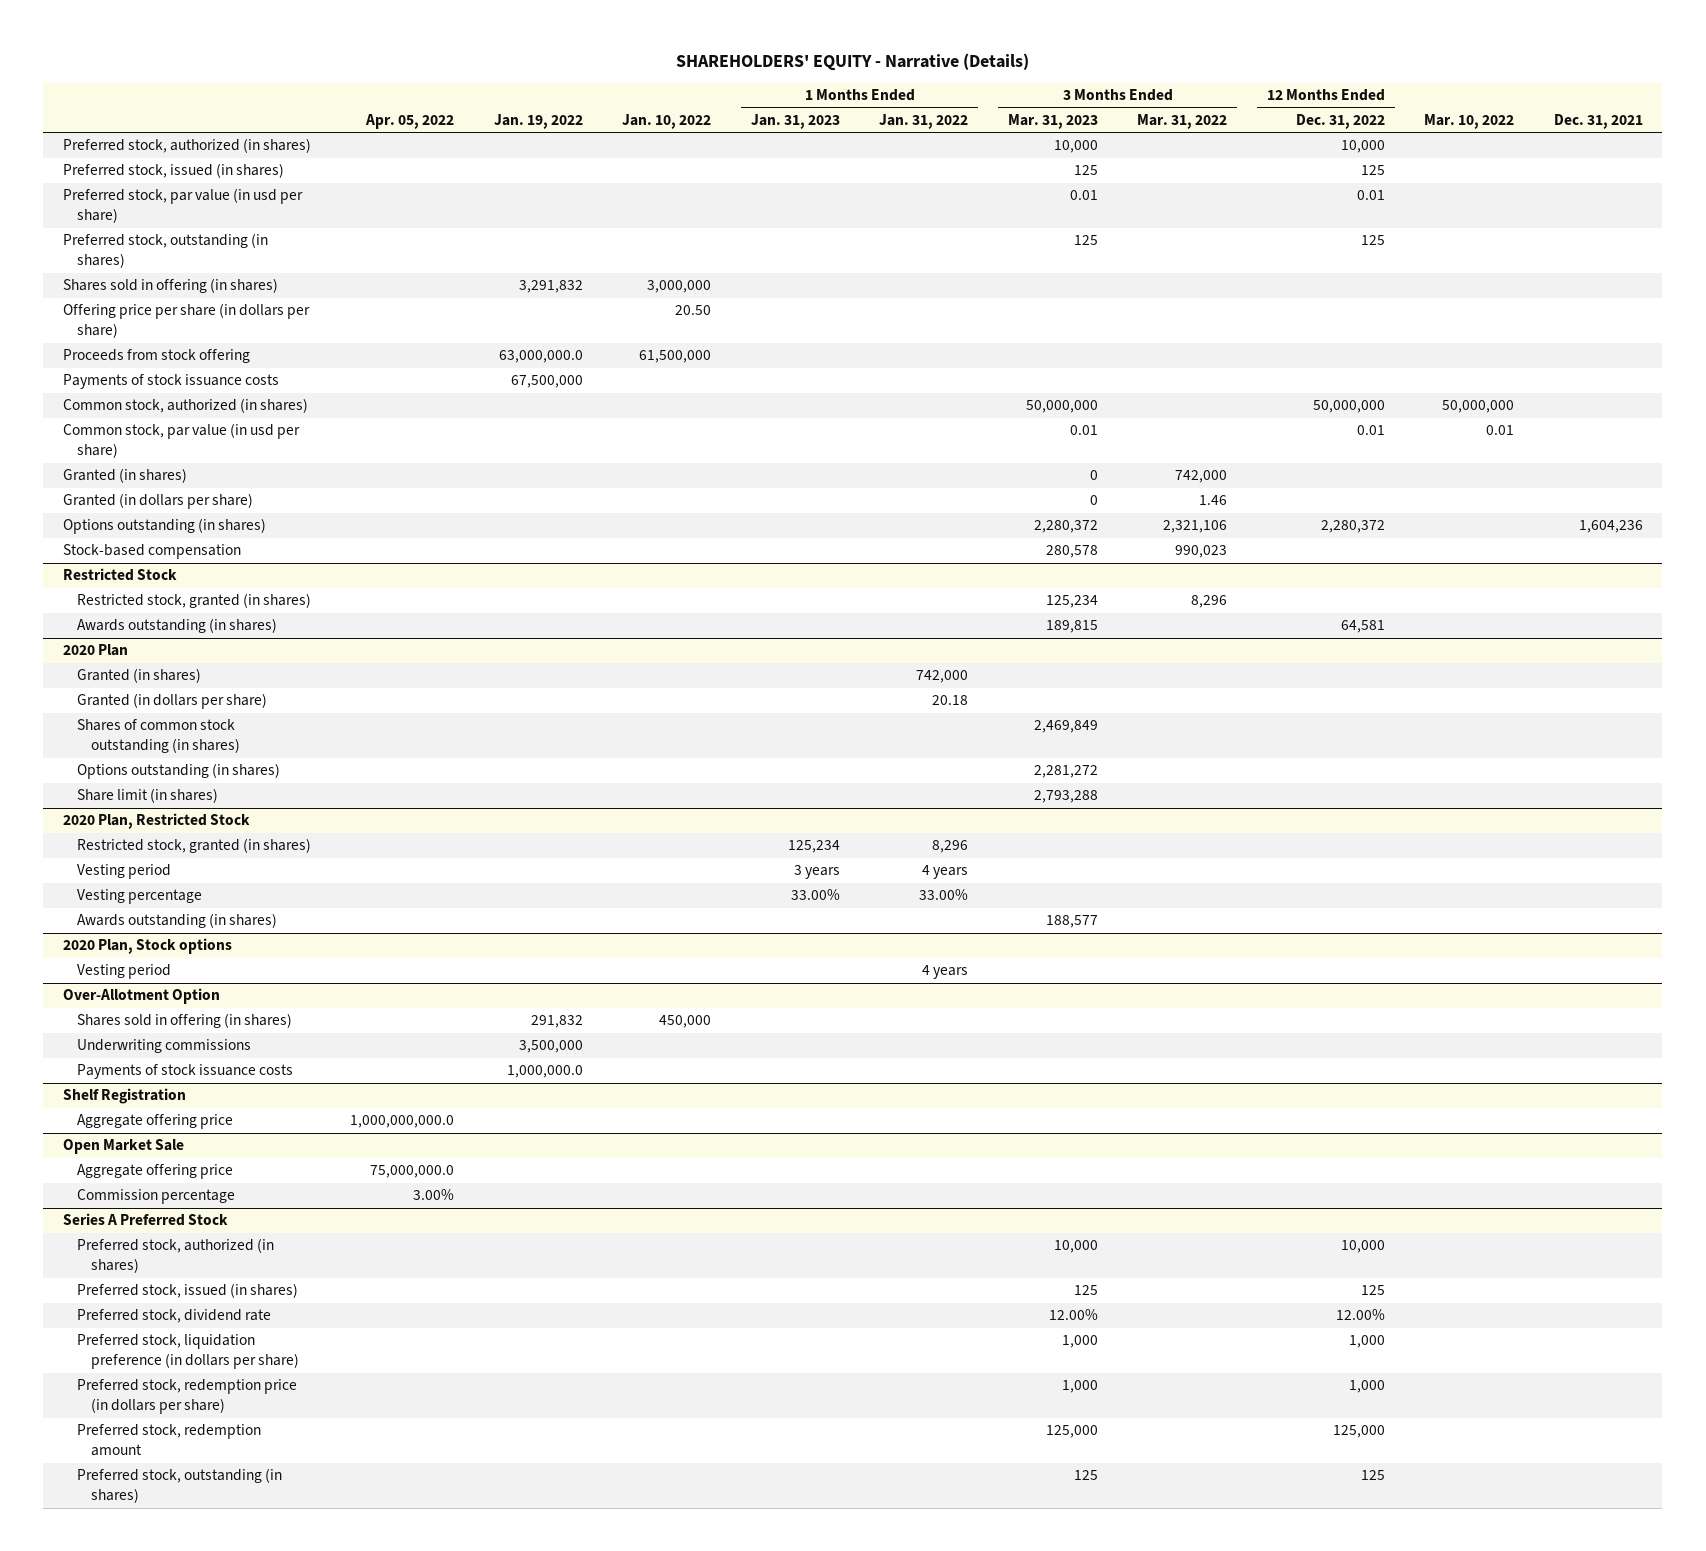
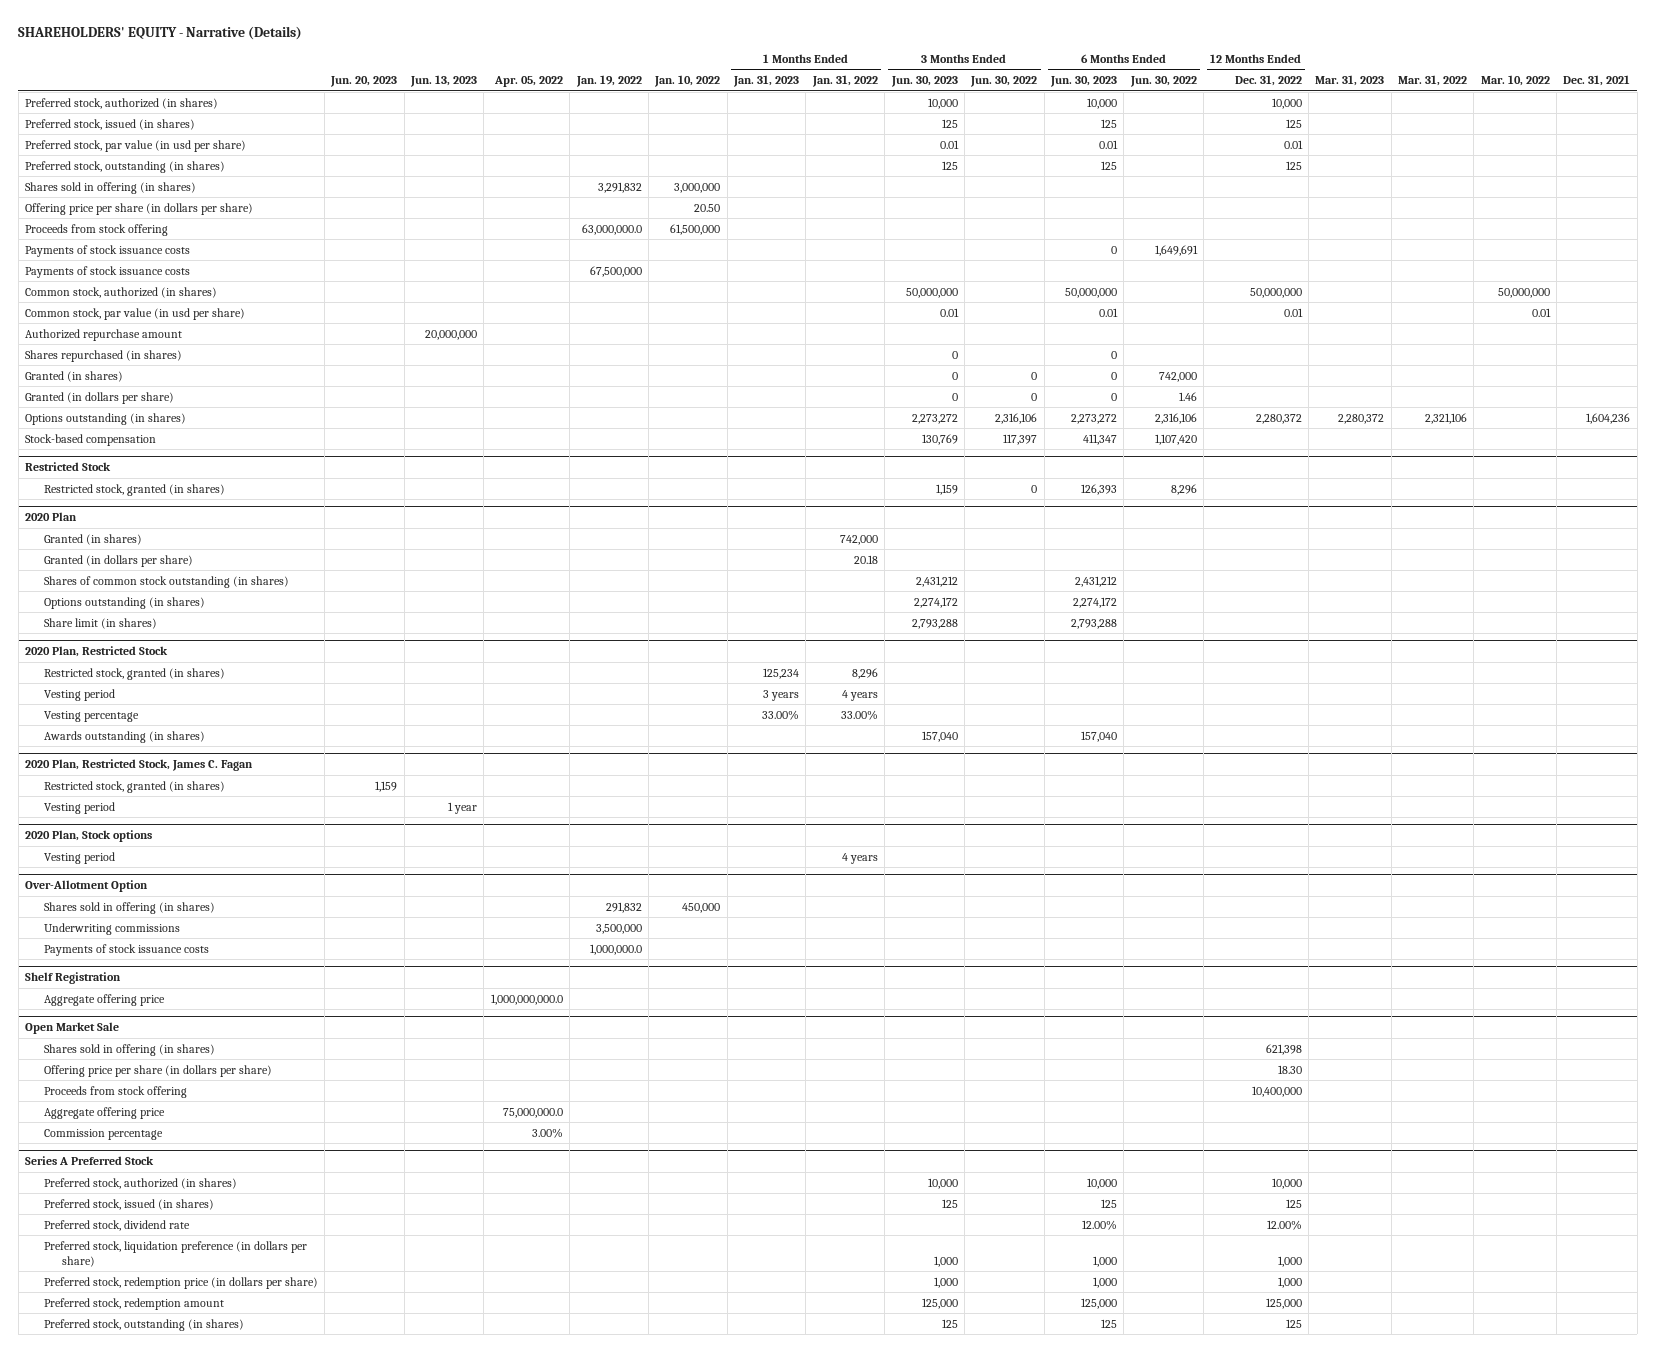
- | Apr. 05, 2022 | Jan. 19, 2022 | Jan. 10, 2022 | 1 Months Ended Jan. 31, 2023 | 1 Months Ended Jan. 31, 2022 | 3 Months Ended Mar. 31, 2023 | 3 Months Ended Mar. 31, 2022 | 12 Months Ended Dec. 31, 2022 | Mar. 10, 2022 | Dec. 31, 2021
+ | Jun. 20, 2023 | Jun. 13, 2023 | Apr. 05, 2022 | Jan. 19, 2022 | Jan. 10, 2022 | 1 Months Ended Jan. 31, 2023 | 1 Months Ended Jan. 31, 2022 | 3 Months Ended Jun. 30, 2023 | 3 Months Ended Jun. 30, 2022 | 6 Months Ended Jun. 30, 2023 | 6 Months Ended Jun. 30, 2022 | 12 Months Ended Dec. 31, 2022 | Mar. 31, 2023 | Mar. 31, 2022 | Mar. 10, 2022 | Dec. 31, 2021
+ Payments of stock issuance costs | | | | | | | | | | 0 | 1,649,691 | | | | |
+ Authorized repurchase amount | | 20,000,000 | | | | | | | | | | | | | |
+ Shares repurchased (in shares) | | | | | | | | 0 | | 0 | | | | | |
@ Restricted Stock
- Awards outstanding (in shares) | | | | | | 189,815 | | 64,581 | |
+ 2020 Plan, Restricted Stock, James C. Fagan
+ Restricted stock, granted (in shares) | 1,159 | | | | | | | | | | | | | | |
+ Vesting period | | 1 year | | | | | | | | | | | | | |
@ Open Market Sale
+ Shares sold in offering (in shares) | | | | | | | | | | | | 621,398 | | | |
+ Offering price per share (in dollars per share) | | | | | | | | | | | | 18.30 | | | |
+ Proceeds from stock offering | | | | | | | | | | | | 10,400,000 | | | |

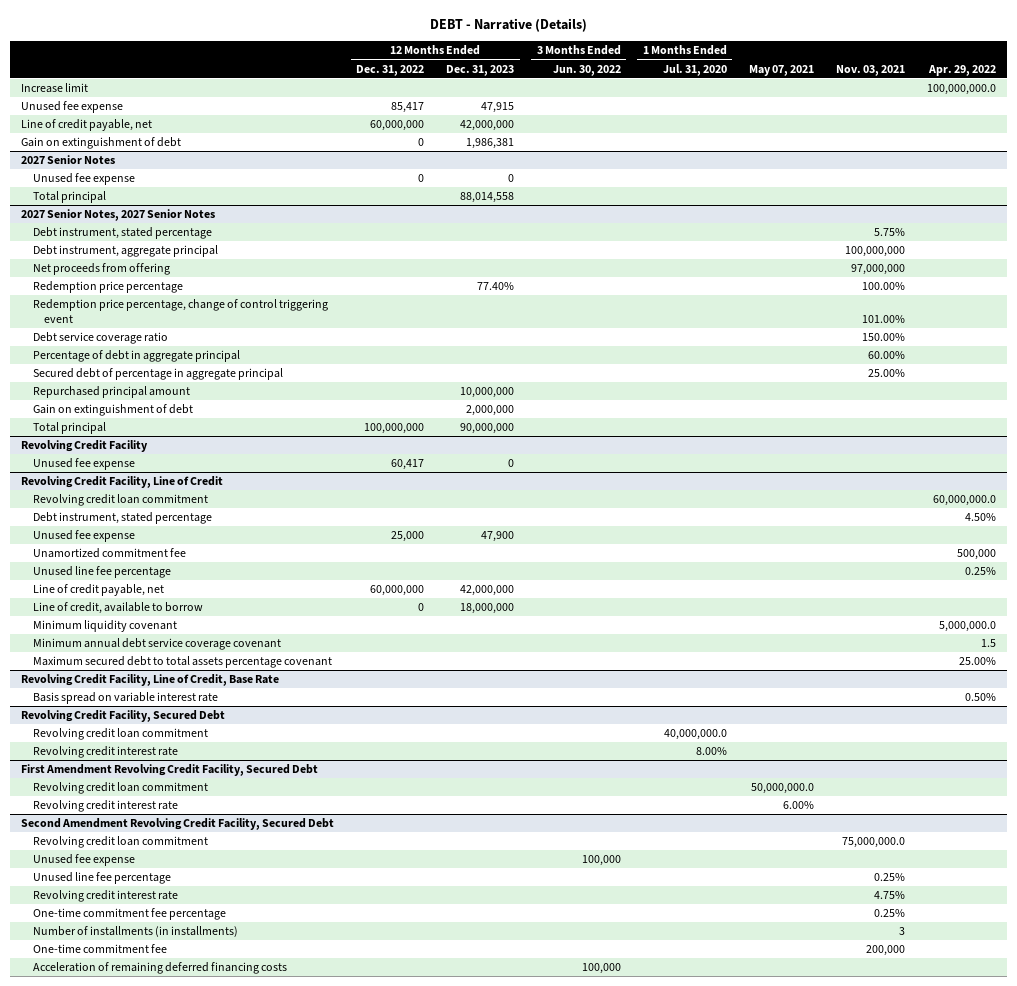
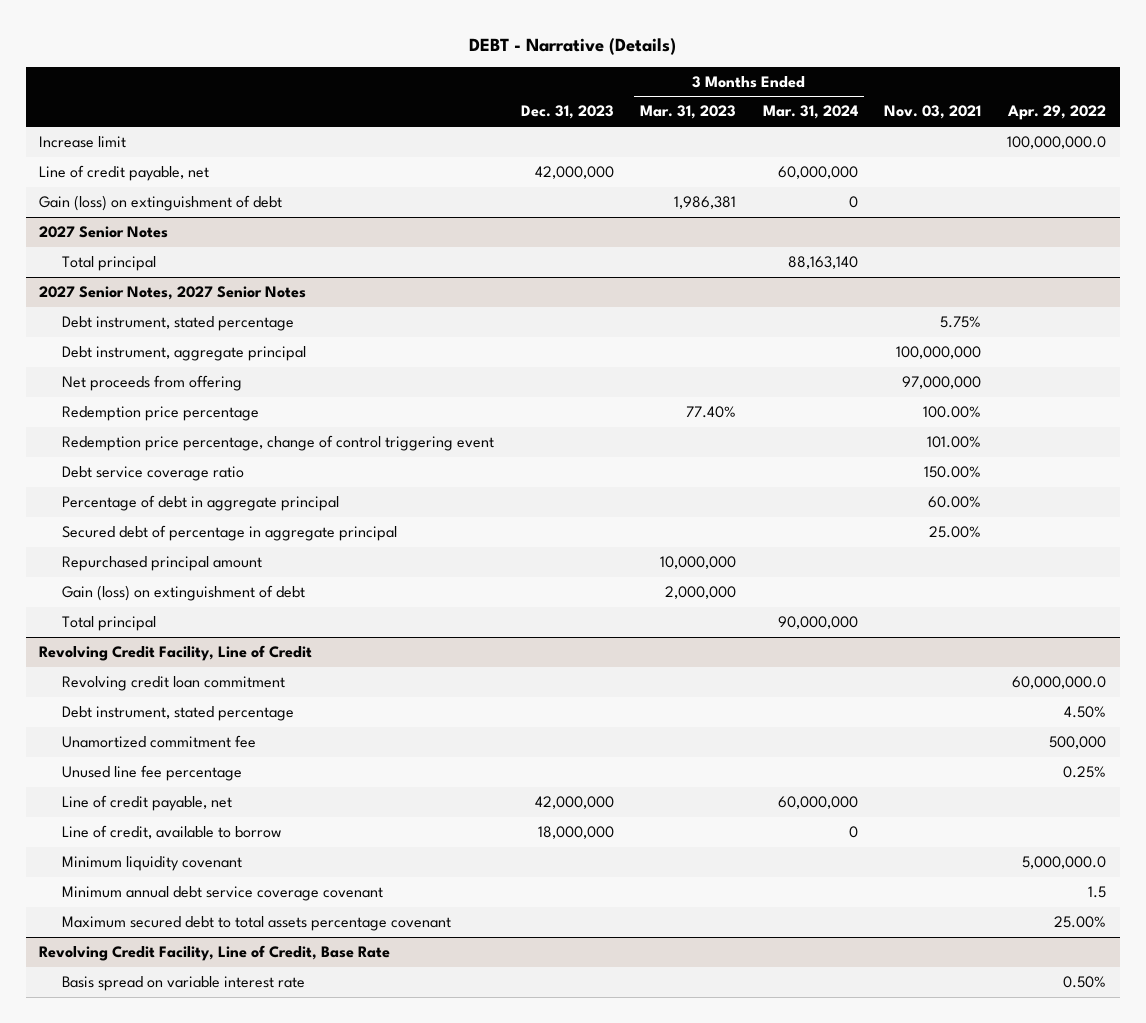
- | 12 Months Ended Dec. 31, 2022 | 12 Months Ended Dec. 31, 2023 | 3 Months Ended Jun. 30, 2022 | 1 Months Ended Jul. 31, 2020 | May 07, 2021 | Nov. 03, 2021 | Apr. 29, 2022
+ | Dec. 31, 2023 | 3 Months Ended Mar. 31, 2023 | 3 Months Ended Mar. 31, 2024 | Nov. 03, 2021 | Apr. 29, 2022
- Unused fee expense | 85,417 | 47,915 | | | | |
- Gain on extinguishment of debt | 0 | 1,986,381 | | | | |
+ Gain (loss) on extinguishment of debt | | 1,986,381 | 0 | |
@ 2027 Senior Notes
- Unused fee expense | 0 | 0 | | | | |
@ 2027 Senior Notes, 2027 Senior Notes
- Gain on extinguishment of debt | | 2,000,000 | | | | |
+ Gain (loss) on extinguishment of debt | | 2,000,000 | | |
- Revolving Credit Facility
- Unused fee expense | 60,417 | 0 | | | | |
@ Revolving Credit Facility, Line of Credit
- Unused fee expense | 25,000 | 47,900 | | | | |
- Revolving Credit Facility, Secured Debt
- Revolving credit loan commitment | | | | 40,000,000.0 | | |
- Revolving credit interest rate | | | | 8.00% | | |
- First Amendment Revolving Credit Facility, Secured Debt
- Revolving credit loan commitment | | | | | 50,000,000.0 | |
- Revolving credit interest rate | | | | | 6.00% | |
- Second Amendment Revolving Credit Facility, Secured Debt
- Revolving credit loan commitment | | | | | | 75,000,000.0 |
- Unused fee expense | | | 100,000 | | | |
- Unused line fee percentage | | | | | | 0.25% |
- Revolving credit interest rate | | | | | | 4.75% |
- One-time commitment fee percentage | | | | | | 0.25% |
- Number of installments (in installments) | | | | | | 3 |
- One-time commitment fee | | | | | | 200,000 |
- Acceleration of remaining deferred financing costs | | | 100,000 | | | |

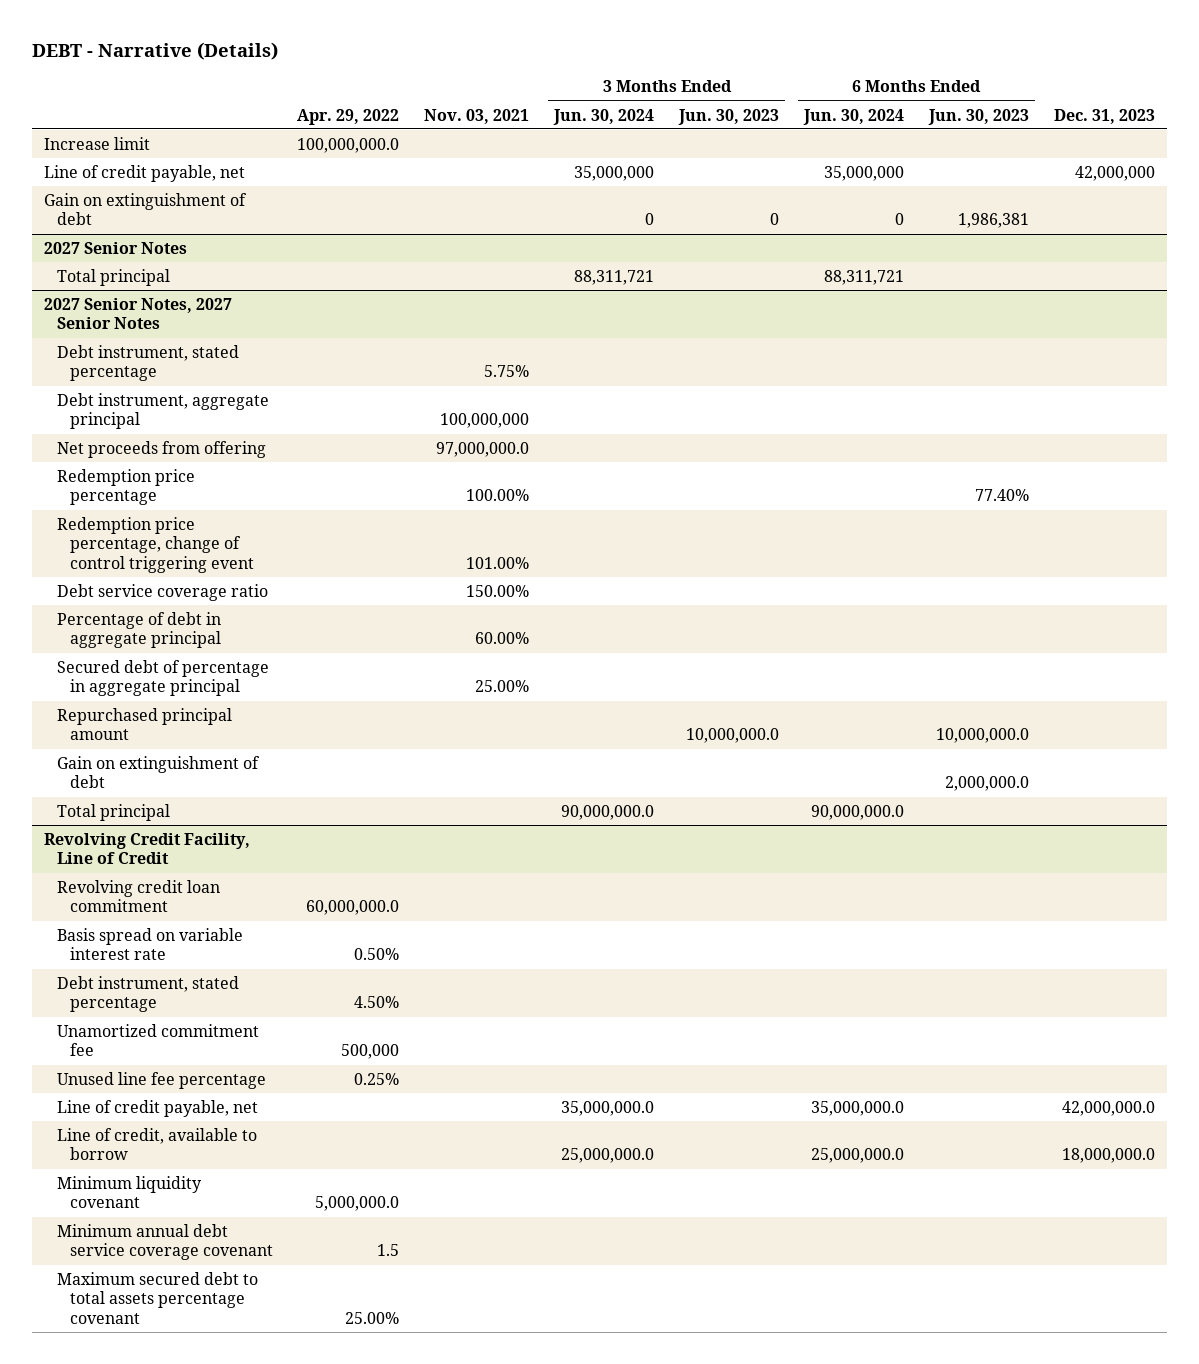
- | Dec. 31, 2023 | 3 Months Ended Mar. 31, 2023 | 3 Months Ended Mar. 31, 2024 | Nov. 03, 2021 | Apr. 29, 2022
+ | Apr. 29, 2022 | Nov. 03, 2021 | 3 Months Ended Jun. 30, 2024 | 3 Months Ended Jun. 30, 2023 | 6 Months Ended Jun. 30, 2024 | 6 Months Ended Jun. 30, 2023 | Dec. 31, 2023
- Gain (loss) on extinguishment of debt | | 1,986,381 | 0 | |
+ Gain on extinguishment of debt | | | 0 | 0 | 0 | 1,986,381 |
@ 2027 Senior Notes, 2027 Senior Notes
- Net proceeds from offering | | | | 97,000,000 |
+ Net proceeds from offering | | 97,000,000.0 | | | | |
- Gain (loss) on extinguishment of debt | | 2,000,000 | | |
+ Gain on extinguishment of debt | | | | | | 2,000,000.0 |
@ Revolving Credit Facility, Line of Credit
+ Basis spread on variable interest rate | 0.50% | | | | | |
- Line of credit payable, net | 42,000,000 | | 60,000,000 | |
- Line of credit, available to borrow | 18,000,000 | | 0 | |
+ Line of credit payable, net | | | 35,000,000.0 | | 35,000,000.0 | | 42,000,000.0
+ Line of credit, available to borrow | | | 25,000,000.0 | | 25,000,000.0 | | 18,000,000.0
- Revolving Credit Facility, Line of Credit, Base Rate
- Basis spread on variable interest rate | | | | | 0.50%

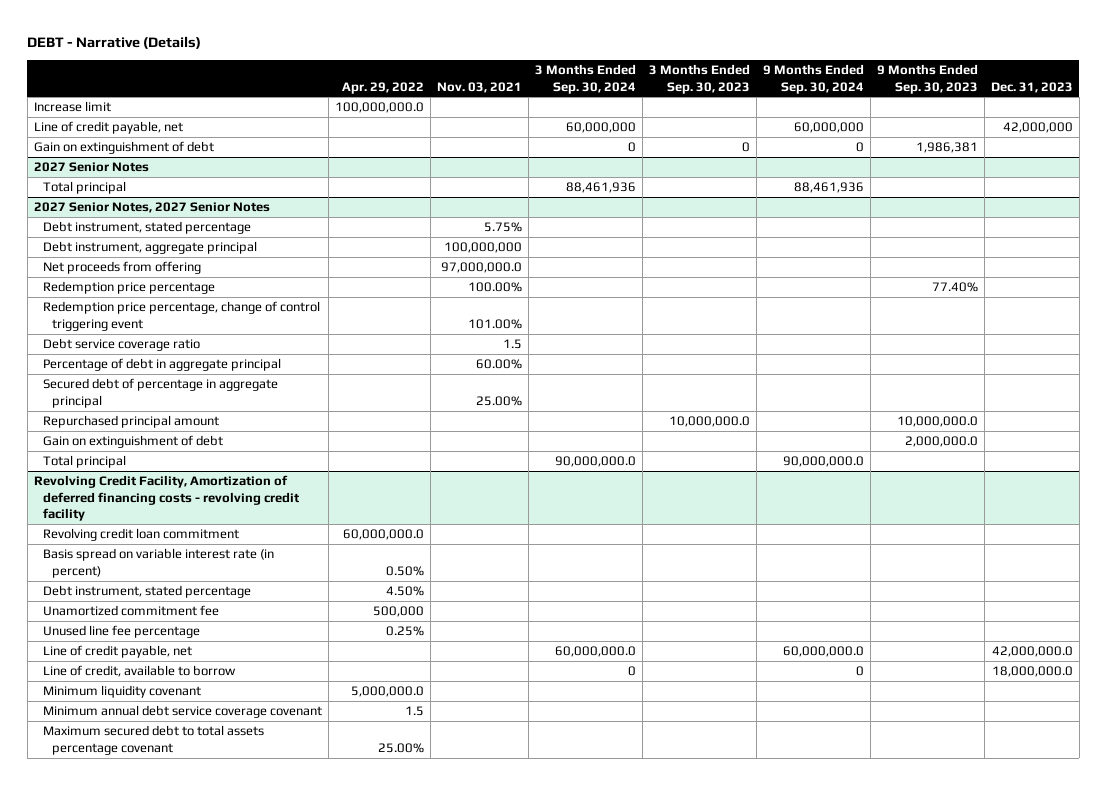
- | Apr. 29, 2022 | Nov. 03, 2021 | 3 Months Ended Jun. 30, 2024 | 3 Months Ended Jun. 30, 2023 | 6 Months Ended Jun. 30, 2024 | 6 Months Ended Jun. 30, 2023 | Dec. 31, 2023
+ | Apr. 29, 2022 | Nov. 03, 2021 | 3 Months Ended Sep. 30, 2024 | 3 Months Ended Sep. 30, 2023 | 9 Months Ended Sep. 30, 2024 | 9 Months Ended Sep. 30, 2023 | Dec. 31, 2023
@ 2027 Senior Notes, 2027 Senior Notes
- Debt service coverage ratio | | 150.00% | | | | |
+ Debt service coverage ratio | | 1.5 | | | | |
- Revolving Credit Facility, Line of Credit
+ Revolving Credit Facility, Amortization of deferred financing costs - revolving credit facility
- Basis spread on variable interest rate | 0.50% | | | | | |
+ Basis spread on variable interest rate (in percent) | 0.50% | | | | | |

